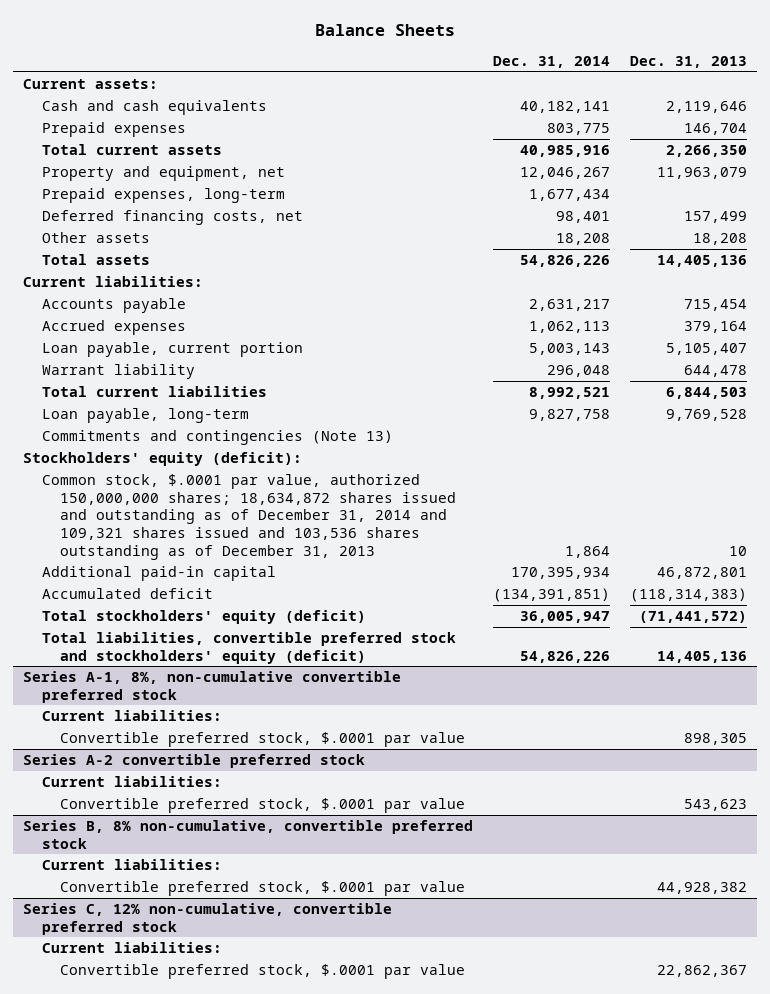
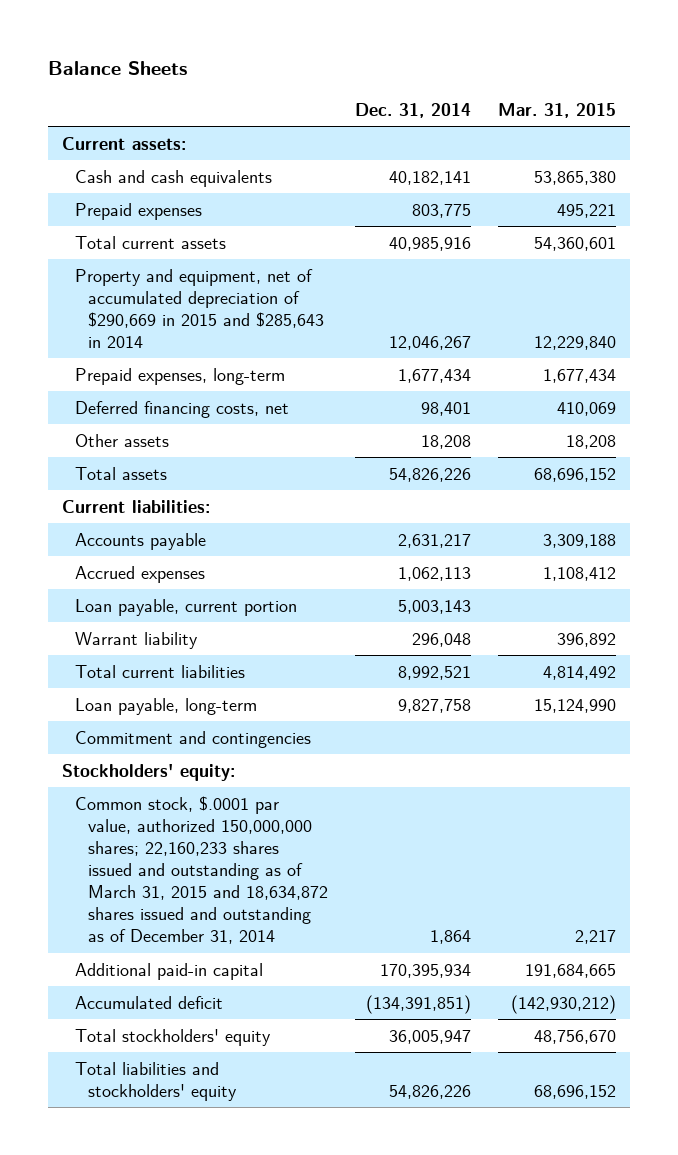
- | Dec. 31, 2014 | Dec. 31, 2013
+ | Dec. 31, 2014 | Mar. 31, 2015
- Property and equipment, net | 12,046,267 | 11,963,079
+ Property and equipment, net of accumulated depreciation of $290,669 in 2015 and $285,643 in 2014 | 12,046,267 | 12,229,840
- Commitments and contingencies (Note 13)
- Stockholders' equity (deficit):
- Common stock, $.0001 par value, authorized 150,000,000 shares; 18,634,872 shares issued and outstanding as of December 31, 2014 and 109,321 shares issued and 103,536 shares outstanding as of December 31, 2013 | 1,864 | 10
+ Commitment and contingencies
+ Stockholders' equity:
+ Common stock, $.0001 par value, authorized 150,000,000 shares; 22,160,233 shares issued and outstanding as of March 31, 2015 and 18,634,872 shares issued and outstanding as of December 31, 2014 | 1,864 | 2,217
- Total stockholders' equity (deficit) | 36,005,947 | (71,441,572)
- Total liabilities, convertible preferred stock and stockholders' equity (deficit) | 54,826,226 | 14,405,136
- Series A-1, 8%, non-cumulative convertible preferred stock
- Current liabilities:
- Convertible preferred stock, $.0001 par value | | 898,305
- Series A-2 convertible preferred stock
- Current liabilities:
- Convertible preferred stock, $.0001 par value | | 543,623
- Series B, 8% non-cumulative, convertible preferred stock
- Current liabilities:
- Convertible preferred stock, $.0001 par value | | 44,928,382
- Series C, 12% non-cumulative, convertible preferred stock
- Current liabilities:
- Convertible preferred stock, $.0001 par value | | 22,862,367
+ Total stockholders' equity | 36,005,947 | 48,756,670
+ Total liabilities and stockholders' equity | 54,826,226 | 68,696,152

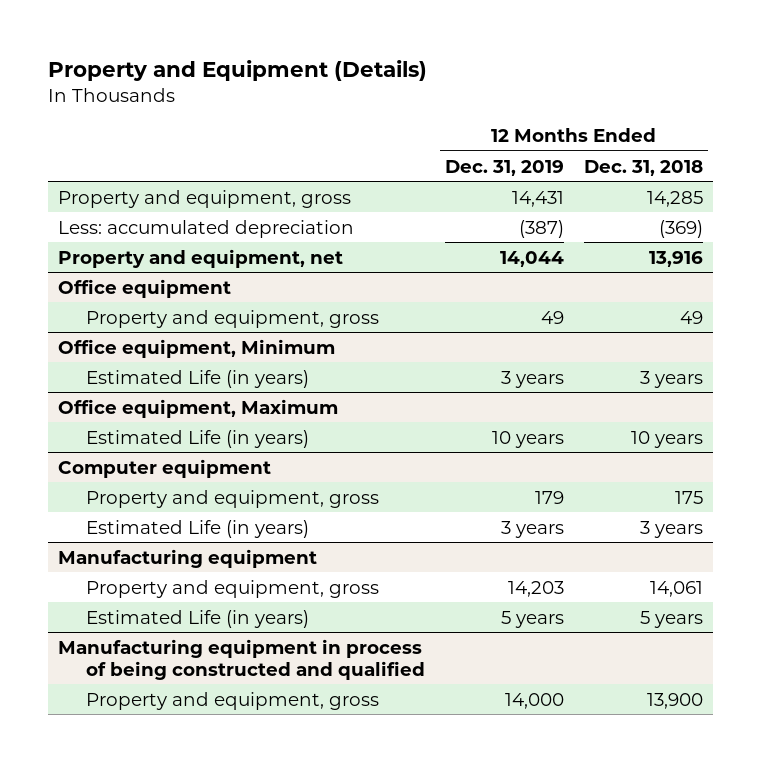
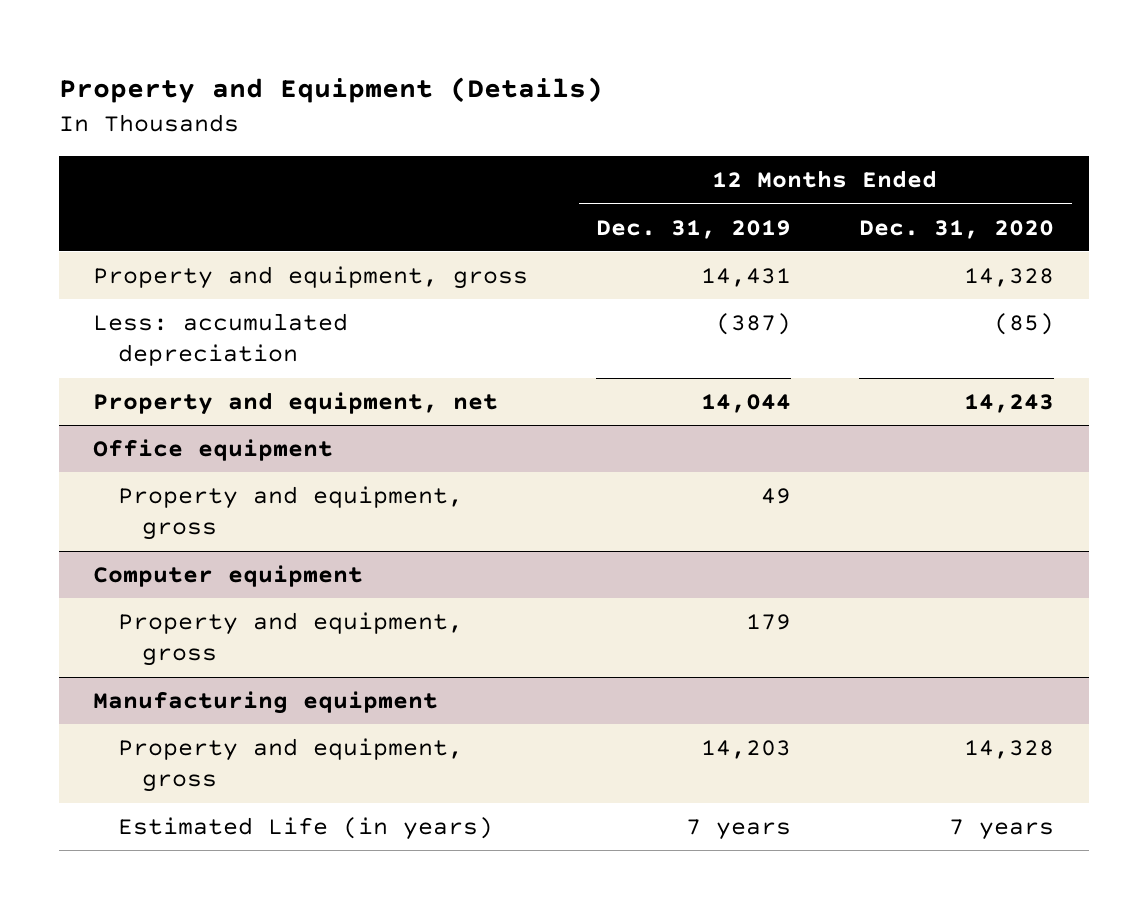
- | 12 Months Ended Dec. 31, 2019 | 12 Months Ended Dec. 31, 2018
+ | 12 Months Ended Dec. 31, 2019 | 12 Months Ended Dec. 31, 2020
- Office equipment, Minimum
- Estimated Life (in years) | 3 years | 3 years
- Office equipment, Maximum
- Estimated Life (in years) | 10 years | 10 years
@ Computer equipment
- Estimated Life (in years) | 3 years | 3 years
@ Manufacturing equipment
- Estimated Life (in years) | 5 years | 5 years
- Manufacturing equipment in process of being constructed and qualified
- Property and equipment, gross | 14,000 | 13,900
@ Manufacturing equipment
+ Estimated Life (in years) | 7 years | 7 years

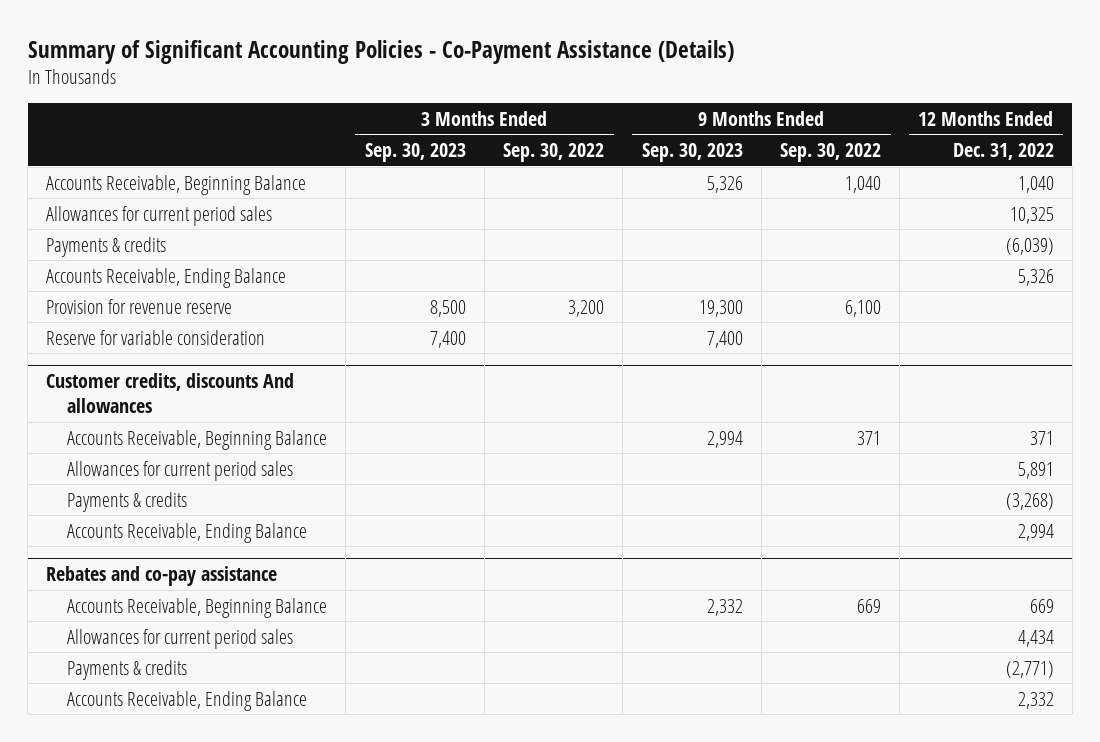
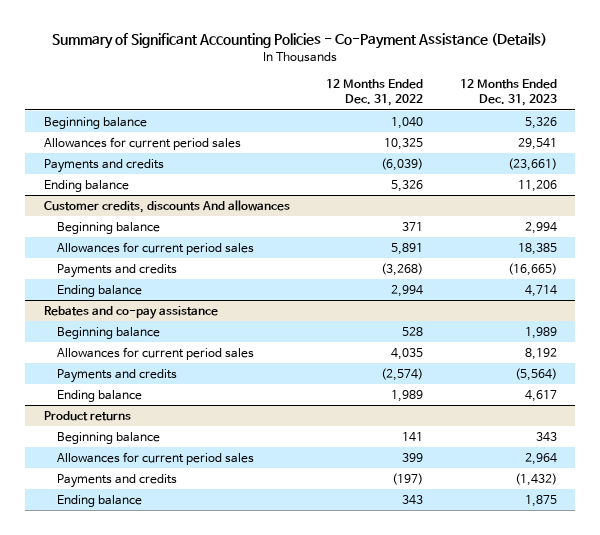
- | 3 Months Ended Sep. 30, 2023 | 3 Months Ended Sep. 30, 2022 | 9 Months Ended Sep. 30, 2023 | 9 Months Ended Sep. 30, 2022 | 12 Months Ended Dec. 31, 2022
+ | 12 Months Ended Dec. 31, 2022 | 12 Months Ended Dec. 31, 2023
- Accounts Receivable, Beginning Balance | | | 5,326 | 1,040 | 1,040
+ Beginning balance | 1,040 | 5,326
- Payments & credits | | | | | (6,039)
- Accounts Receivable, Ending Balance | | | | | 5,326
- Provision for revenue reserve | 8,500 | 3,200 | 19,300 | 6,100 |
- Reserve for variable consideration | 7,400 | | 7,400 | |
+ Payments and credits | (6,039) | (23,661)
+ Ending balance | 5,326 | 11,206
@ Customer credits, discounts And allowances
- Accounts Receivable, Beginning Balance | | | 2,994 | 371 | 371
+ Beginning balance | 371 | 2,994
- Payments & credits | | | | | (3,268)
- Accounts Receivable, Ending Balance | | | | | 2,994
+ Payments and credits | (3,268) | (16,665)
+ Ending balance | 2,994 | 4,714
@ Rebates and co-pay assistance
- Accounts Receivable, Beginning Balance | | | 2,332 | 669 | 669
- Allowances for current period sales | | | | | 4,434
- Payments & credits | | | | | (2,771)
- Accounts Receivable, Ending Balance | | | | | 2,332
+ Beginning balance | 528 | 1,989
+ Allowances for current period sales | 4,035 | 8,192
+ Payments and credits | (2,574) | (5,564)
+ Ending balance | 1,989 | 4,617
+ Product returns
+ Beginning balance | 141 | 343
+ Allowances for current period sales | 399 | 2,964
+ Payments and credits | (197) | (1,432)
+ Ending balance | 343 | 1,875

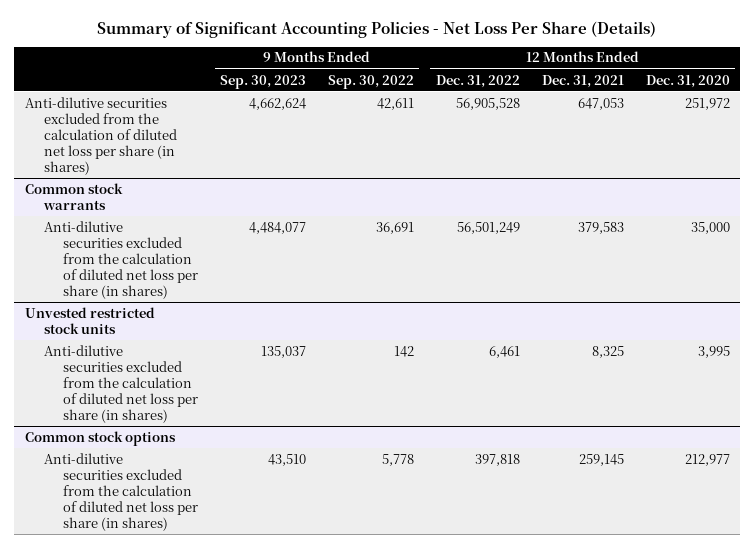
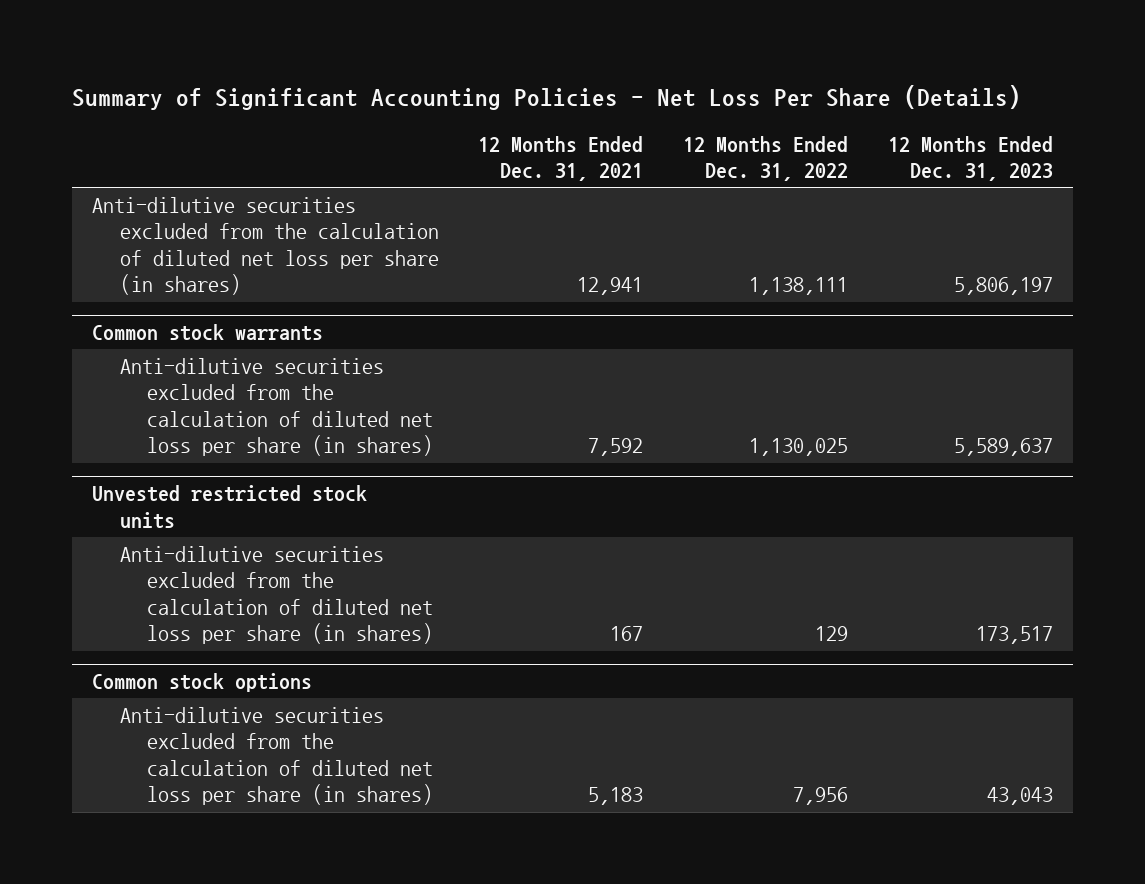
- | 9 Months Ended Sep. 30, 2023 | 9 Months Ended Sep. 30, 2022 | 12 Months Ended Dec. 31, 2022 | 12 Months Ended Dec. 31, 2021 | 12 Months Ended Dec. 31, 2020
+ | 12 Months Ended Dec. 31, 2021 | 12 Months Ended Dec. 31, 2022 | 12 Months Ended Dec. 31, 2023
- Anti-dilutive securities excluded from the calculation of diluted net loss per share (in shares) | 4,662,624 | 42,611 | 56,905,528 | 647,053 | 251,972
+ Anti-dilutive securities excluded from the calculation of diluted net loss per share (in shares) | 12,941 | 1,138,111 | 5,806,197
@ Common stock warrants
- Anti-dilutive securities excluded from the calculation of diluted net loss per share (in shares) | 4,484,077 | 36,691 | 56,501,249 | 379,583 | 35,000
+ Anti-dilutive securities excluded from the calculation of diluted net loss per share (in shares) | 7,592 | 1,130,025 | 5,589,637
@ Unvested restricted stock units
- Anti-dilutive securities excluded from the calculation of diluted net loss per share (in shares) | 135,037 | 142 | 6,461 | 8,325 | 3,995
+ Anti-dilutive securities excluded from the calculation of diluted net loss per share (in shares) | 167 | 129 | 173,517
@ Common stock options
- Anti-dilutive securities excluded from the calculation of diluted net loss per share (in shares) | 43,510 | 5,778 | 397,818 | 259,145 | 212,977
+ Anti-dilutive securities excluded from the calculation of diluted net loss per share (in shares) | 5,183 | 7,956 | 43,043

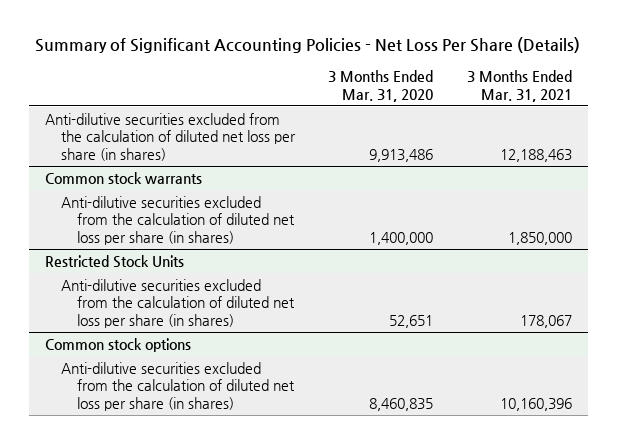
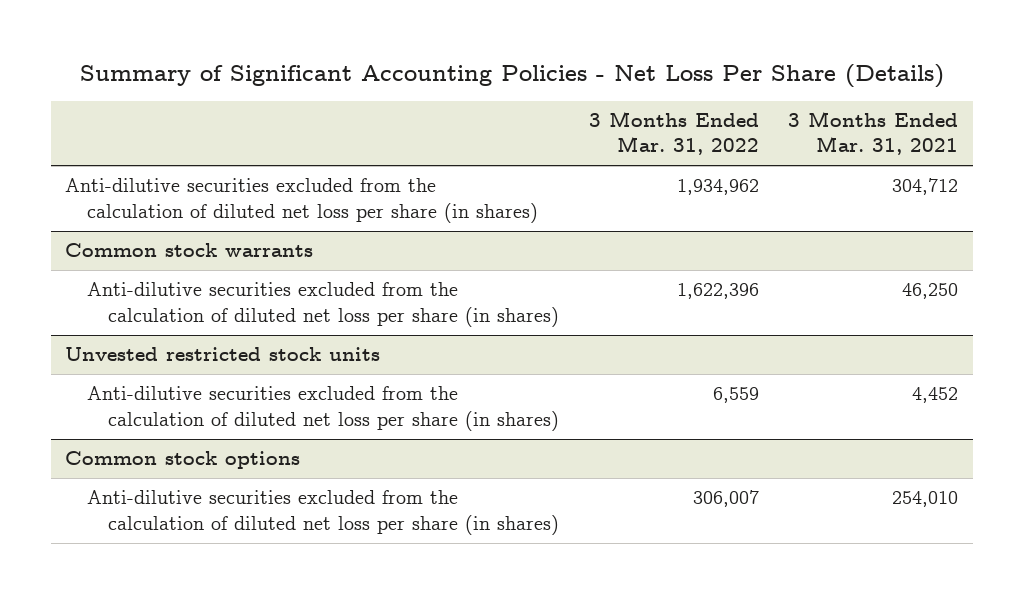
- | 3 Months Ended Mar. 31, 2020 | 3 Months Ended Mar. 31, 2021
+ | 3 Months Ended Mar. 31, 2022 | 3 Months Ended Mar. 31, 2021
- Anti-dilutive securities excluded from the calculation of diluted net loss per share (in shares) | 9,913,486 | 12,188,463
+ Anti-dilutive securities excluded from the calculation of diluted net loss per share (in shares) | 1,934,962 | 304,712
@ Common stock warrants
- Anti-dilutive securities excluded from the calculation of diluted net loss per share (in shares) | 1,400,000 | 1,850,000
- Restricted Stock Units
- Anti-dilutive securities excluded from the calculation of diluted net loss per share (in shares) | 52,651 | 178,067
@ Common stock warrants
+ Anti-dilutive securities excluded from the calculation of diluted net loss per share (in shares) | 1,622,396 | 46,250
+ Unvested restricted stock units
+ Anti-dilutive securities excluded from the calculation of diluted net loss per share (in shares) | 6,559 | 4,452
@ Common stock options
- Anti-dilutive securities excluded from the calculation of diluted net loss per share (in shares) | 8,460,835 | 10,160,396
+ Anti-dilutive securities excluded from the calculation of diluted net loss per share (in shares) | 306,007 | 254,010

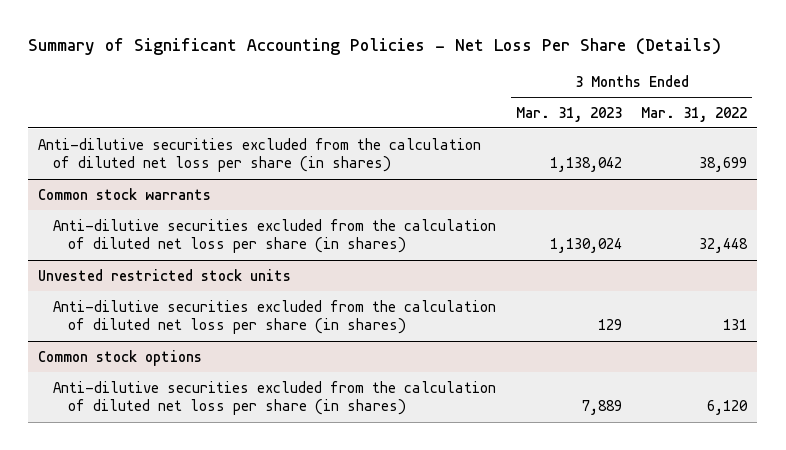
- | 3 Months Ended Mar. 31, 2022 | 3 Months Ended Mar. 31, 2021
+ | 3 Months Ended Mar. 31, 2023 | 3 Months Ended Mar. 31, 2022
- Anti-dilutive securities excluded from the calculation of diluted net loss per share (in shares) | 1,934,962 | 304,712
+ Anti-dilutive securities excluded from the calculation of diluted net loss per share (in shares) | 1,138,042 | 38,699
@ Common stock warrants
- Anti-dilutive securities excluded from the calculation of diluted net loss per share (in shares) | 1,622,396 | 46,250
+ Anti-dilutive securities excluded from the calculation of diluted net loss per share (in shares) | 1,130,024 | 32,448
@ Unvested restricted stock units
- Anti-dilutive securities excluded from the calculation of diluted net loss per share (in shares) | 6,559 | 4,452
+ Anti-dilutive securities excluded from the calculation of diluted net loss per share (in shares) | 129 | 131
@ Common stock options
- Anti-dilutive securities excluded from the calculation of diluted net loss per share (in shares) | 306,007 | 254,010
+ Anti-dilutive securities excluded from the calculation of diluted net loss per share (in shares) | 7,889 | 6,120

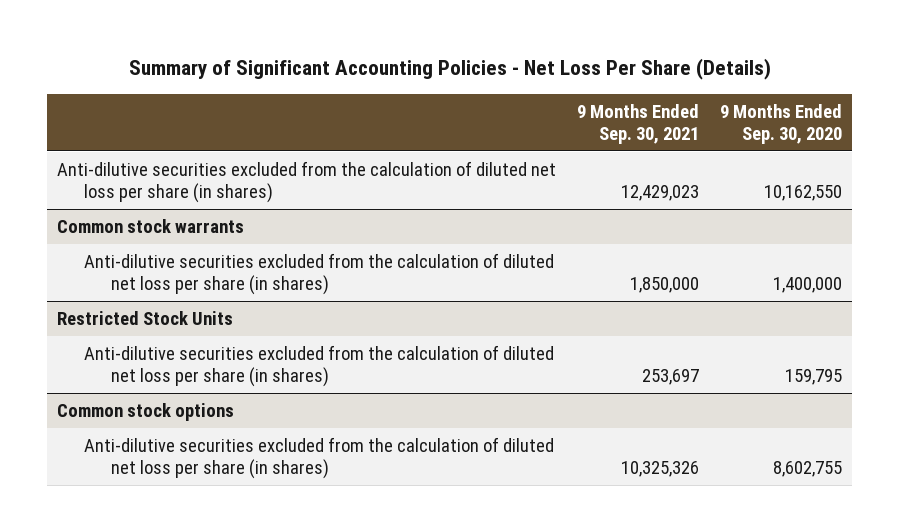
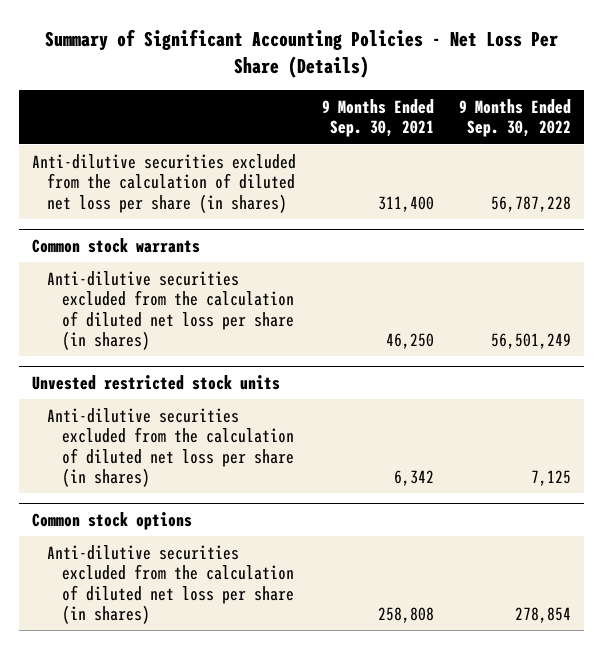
- | 9 Months Ended Sep. 30, 2021 | 9 Months Ended Sep. 30, 2020
+ | 9 Months Ended Sep. 30, 2021 | 9 Months Ended Sep. 30, 2022
- Anti-dilutive securities excluded from the calculation of diluted net loss per share (in shares) | 12,429,023 | 10,162,550
+ Anti-dilutive securities excluded from the calculation of diluted net loss per share (in shares) | 311,400 | 56,787,228
@ Common stock warrants
- Anti-dilutive securities excluded from the calculation of diluted net loss per share (in shares) | 1,850,000 | 1,400,000
- Restricted Stock Units
- Anti-dilutive securities excluded from the calculation of diluted net loss per share (in shares) | 253,697 | 159,795
@ Common stock warrants
+ Anti-dilutive securities excluded from the calculation of diluted net loss per share (in shares) | 46,250 | 56,501,249
+ Unvested restricted stock units
+ Anti-dilutive securities excluded from the calculation of diluted net loss per share (in shares) | 6,342 | 7,125
@ Common stock options
- Anti-dilutive securities excluded from the calculation of diluted net loss per share (in shares) | 10,325,326 | 8,602,755
+ Anti-dilutive securities excluded from the calculation of diluted net loss per share (in shares) | 258,808 | 278,854

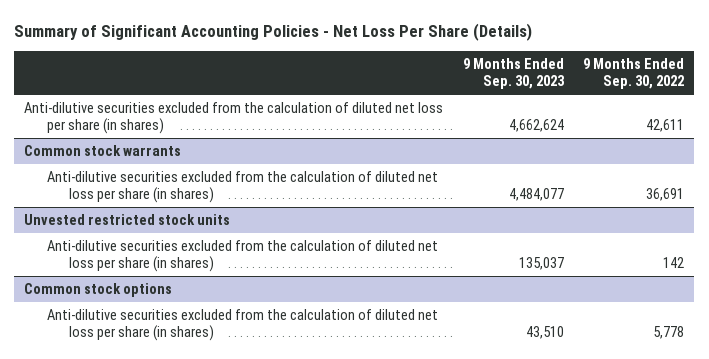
- | 9 Months Ended Sep. 30, 2021 | 9 Months Ended Sep. 30, 2022
+ | 9 Months Ended Sep. 30, 2023 | 9 Months Ended Sep. 30, 2022
- Anti-dilutive securities excluded from the calculation of diluted net loss per share (in shares) | 311,400 | 56,787,228
+ Anti-dilutive securities excluded from the calculation of diluted net loss per share (in shares) | 4,662,624 | 42,611
@ Common stock warrants
- Anti-dilutive securities excluded from the calculation of diluted net loss per share (in shares) | 46,250 | 56,501,249
+ Anti-dilutive securities excluded from the calculation of diluted net loss per share (in shares) | 4,484,077 | 36,691
@ Unvested restricted stock units
- Anti-dilutive securities excluded from the calculation of diluted net loss per share (in shares) | 6,342 | 7,125
+ Anti-dilutive securities excluded from the calculation of diluted net loss per share (in shares) | 135,037 | 142
@ Common stock options
- Anti-dilutive securities excluded from the calculation of diluted net loss per share (in shares) | 258,808 | 278,854
+ Anti-dilutive securities excluded from the calculation of diluted net loss per share (in shares) | 43,510 | 5,778

